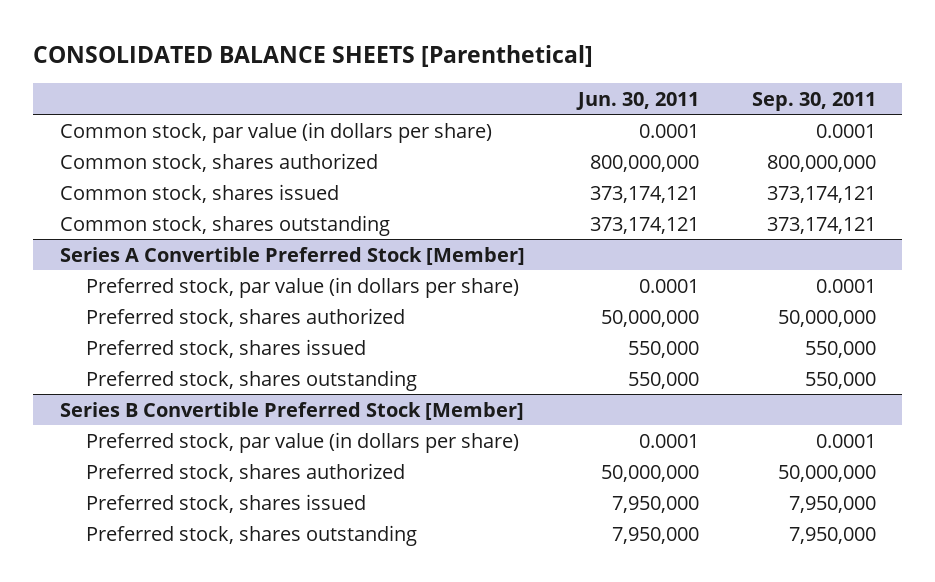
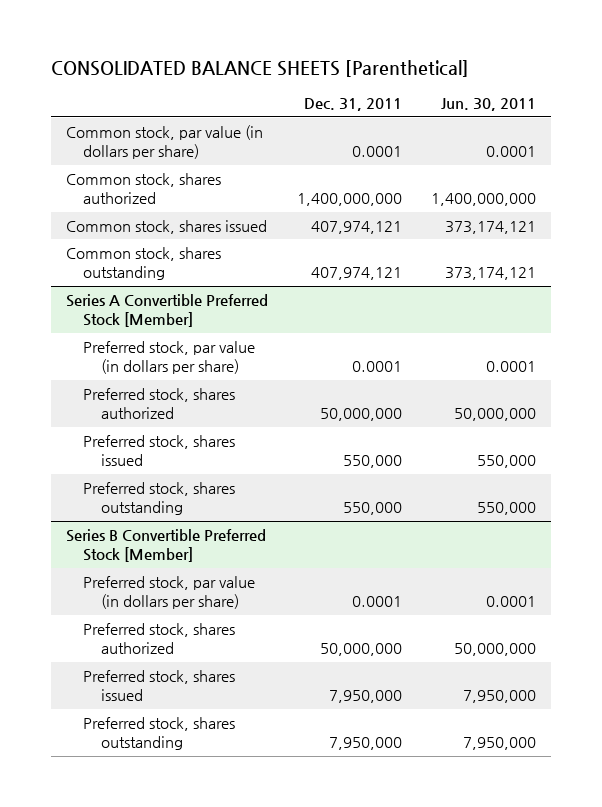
- | Jun. 30, 2011 | Sep. 30, 2011
+ | Dec. 31, 2011 | Jun. 30, 2011
- Common stock, shares authorized | 800,000,000 | 800,000,000
+ Common stock, shares authorized | 1,400,000,000 | 1,400,000,000

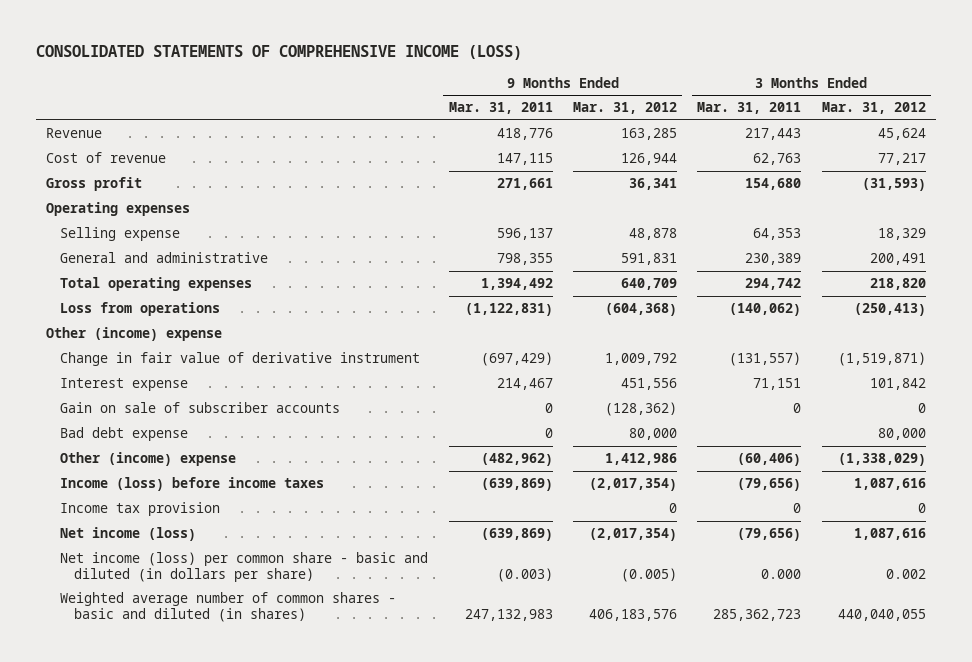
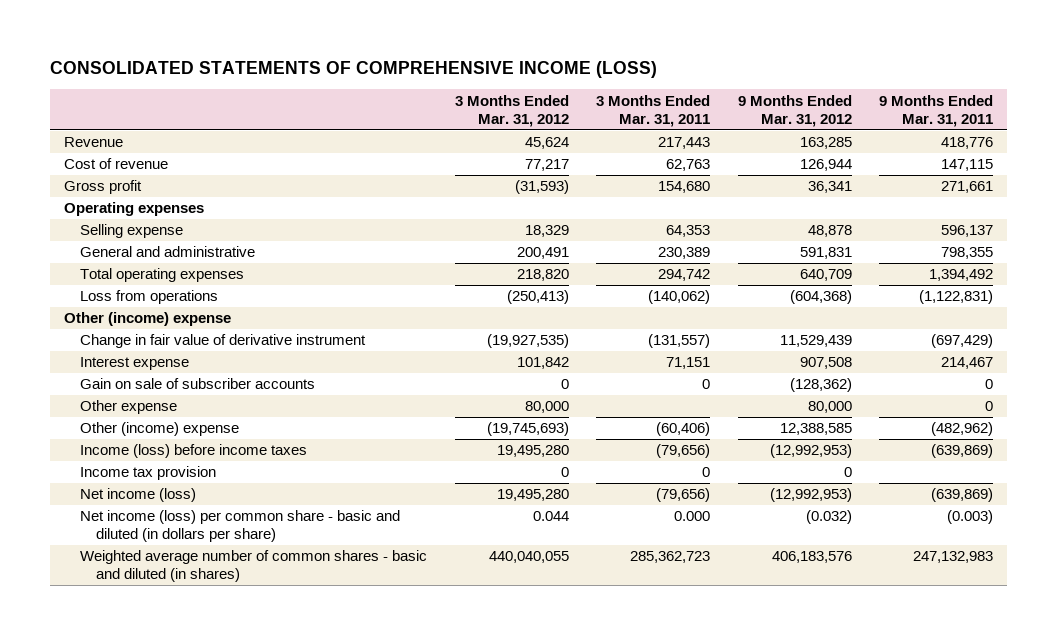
- | 9 Months Ended Mar. 31, 2011 | 9 Months Ended Mar. 31, 2012 | 3 Months Ended Mar. 31, 2011 | 3 Months Ended Mar. 31, 2012
+ | 3 Months Ended Mar. 31, 2012 | 3 Months Ended Mar. 31, 2011 | 9 Months Ended Mar. 31, 2012 | 9 Months Ended Mar. 31, 2011
- Change in fair value of derivative instrument | (697,429) | 1,009,792 | (131,557) | (1,519,871)
- Interest expense | 214,467 | 451,556 | 71,151 | 101,842
+ Change in fair value of derivative instrument | (19,927,535) | (131,557) | 11,529,439 | (697,429)
+ Interest expense | 101,842 | 71,151 | 907,508 | 214,467
- Bad debt expense | 0 | 80,000 | | 80,000
- Other (income) expense | (482,962) | 1,412,986 | (60,406) | (1,338,029)
- Income (loss) before income taxes | (639,869) | (2,017,354) | (79,656) | 1,087,616
+ Other expense | 80,000 | | 80,000 | 0
+ Other (income) expense | (19,745,693) | (60,406) | 12,388,585 | (482,962)
+ Income (loss) before income taxes | 19,495,280 | (79,656) | (12,992,953) | (639,869)
- Net income (loss) | (639,869) | (2,017,354) | (79,656) | 1,087,616
- Net income (loss) per common share - basic and diluted (in dollars per share) | (0.003) | (0.005) | 0.000 | 0.002
+ Net income (loss) | 19,495,280 | (79,656) | (12,992,953) | (639,869)
+ Net income (loss) per common share - basic and diluted (in dollars per share) | 0.044 | 0.000 | (0.032) | (0.003)

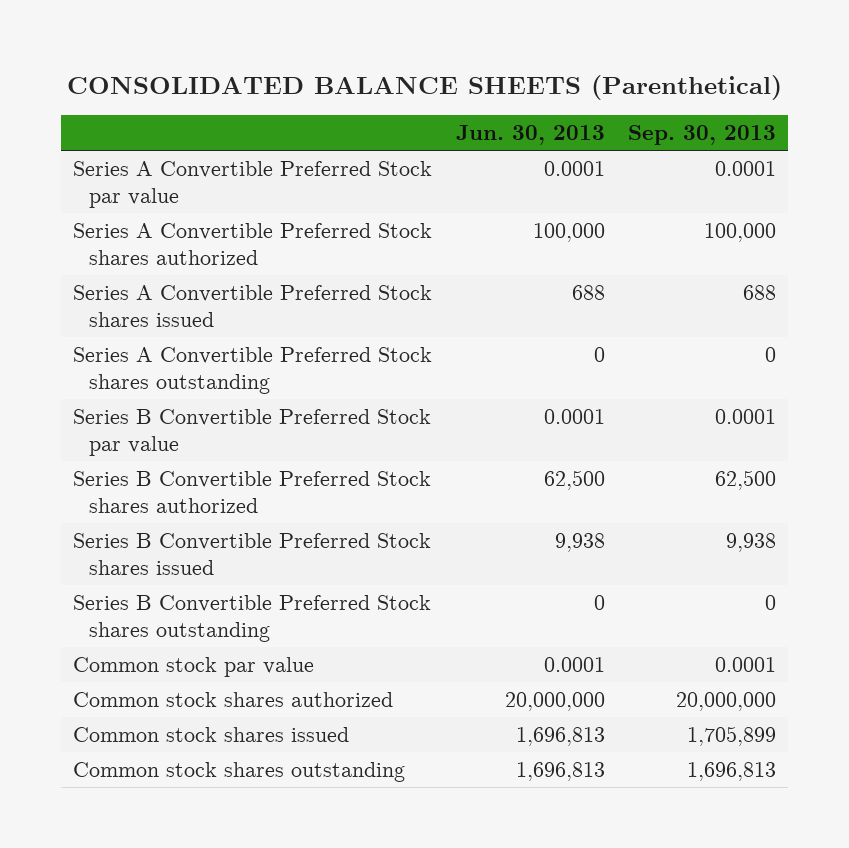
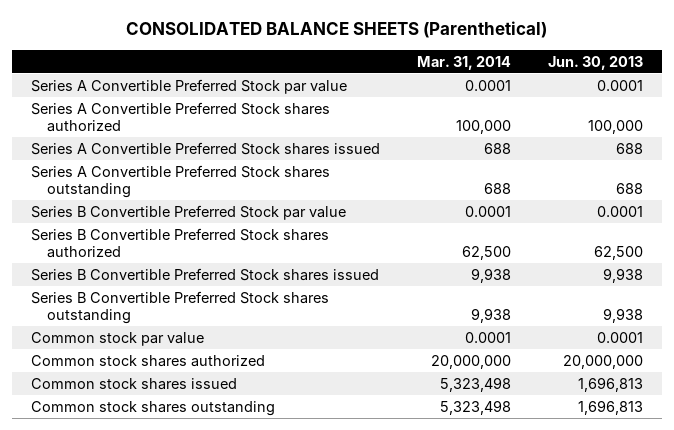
- | Jun. 30, 2013 | Sep. 30, 2013
+ | Mar. 31, 2014 | Jun. 30, 2013
- Series A Convertible Preferred Stock shares outstanding | 0 | 0
+ Series A Convertible Preferred Stock shares outstanding | 688 | 688
- Series B Convertible Preferred Stock shares outstanding | 0 | 0
+ Series B Convertible Preferred Stock shares outstanding | 9,938 | 9,938

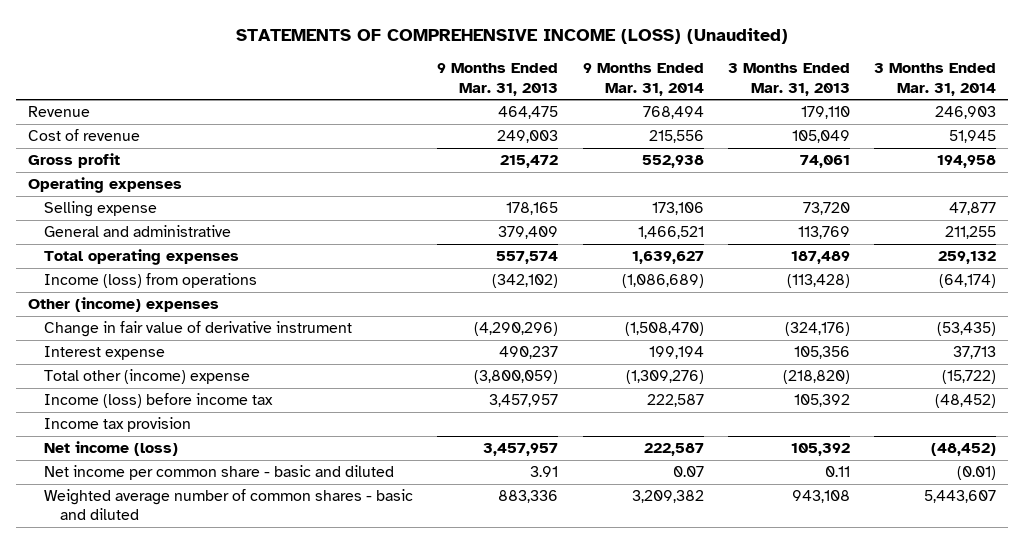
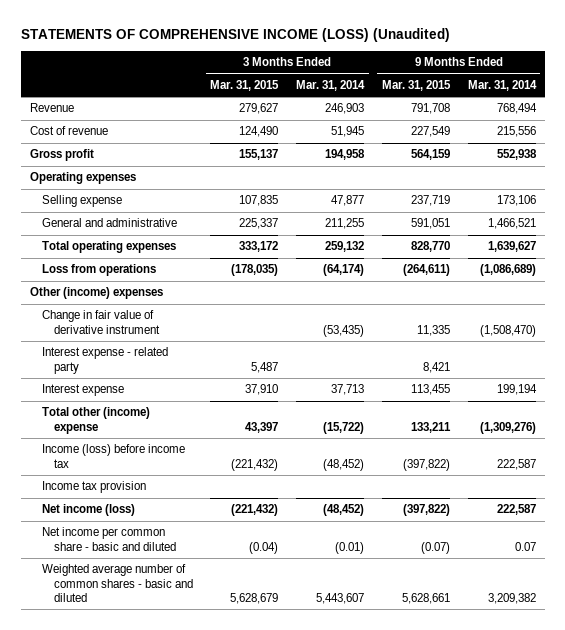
- | 9 Months Ended Mar. 31, 2013 | 9 Months Ended Mar. 31, 2014 | 3 Months Ended Mar. 31, 2013 | 3 Months Ended Mar. 31, 2014
+ | 3 Months Ended Mar. 31, 2015 | 3 Months Ended Mar. 31, 2014 | 9 Months Ended Mar. 31, 2015 | 9 Months Ended Mar. 31, 2014
- Income (loss) from operations | (342,102) | (1,086,689) | (113,428) | (64,174)
+ Loss from operations | (178,035) | (64,174) | (264,611) | (1,086,689)
+ Interest expense - related party | 5,487 | | 8,421 |

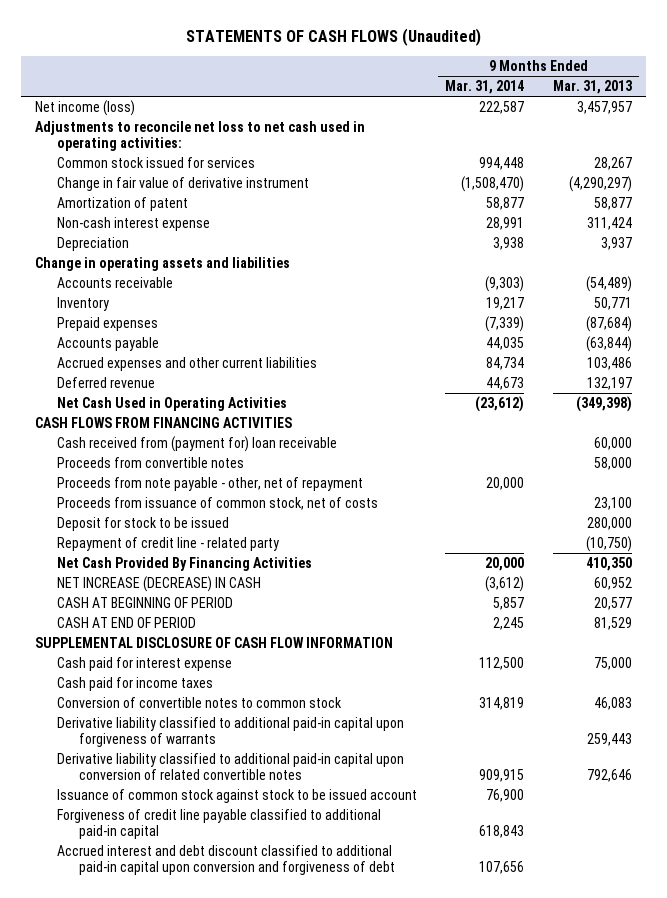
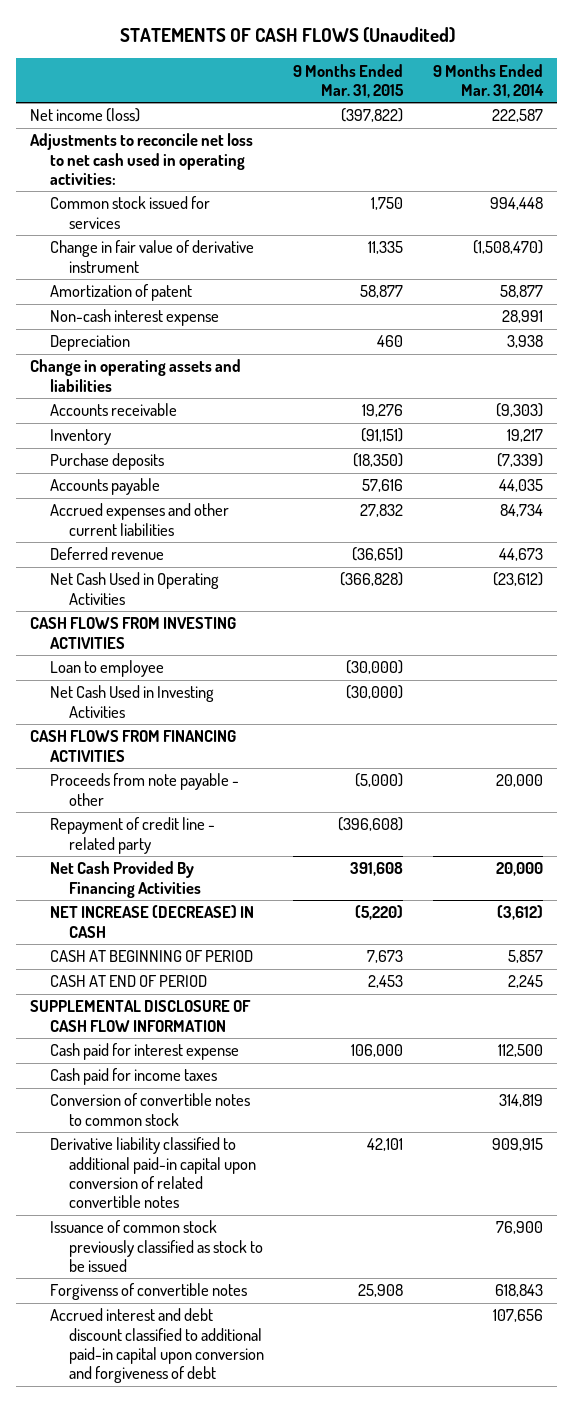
- | 9 Months Ended Mar. 31, 2014 | 9 Months Ended Mar. 31, 2013
+ | 9 Months Ended Mar. 31, 2015 | 9 Months Ended Mar. 31, 2014
- Prepaid expenses | (7,339) | (87,684)
+ Purchase deposits | (18,350) | (7,339)
+ CASH FLOWS FROM INVESTING ACTIVITIES
+ Loan to employee | (30,000) |
+ Net Cash Used in Investing Activities | (30,000) |
- Cash received from (payment for) loan receivable | | 60,000
- Proceeds from convertible notes | | 58,000
- Proceeds from note payable - other, net of repayment | 20,000 |
- Proceeds from issuance of common stock, net of costs | | 23,100
- Deposit for stock to be issued | | 280,000
+ Proceeds from note payable - other | (5,000) | 20,000
- Derivative liability classified to additional paid-in capital upon forgiveness of warrants | | 259,443
- Issuance of common stock against stock to be issued account | 76,900 |
- Forgiveness of credit line payable classified to additional paid-in capital | 618,843 |
+ Issuance of common stock previously classified as stock to be issued | | 76,900
+ Forgivenss of convertible notes | 25,908 | 618,843

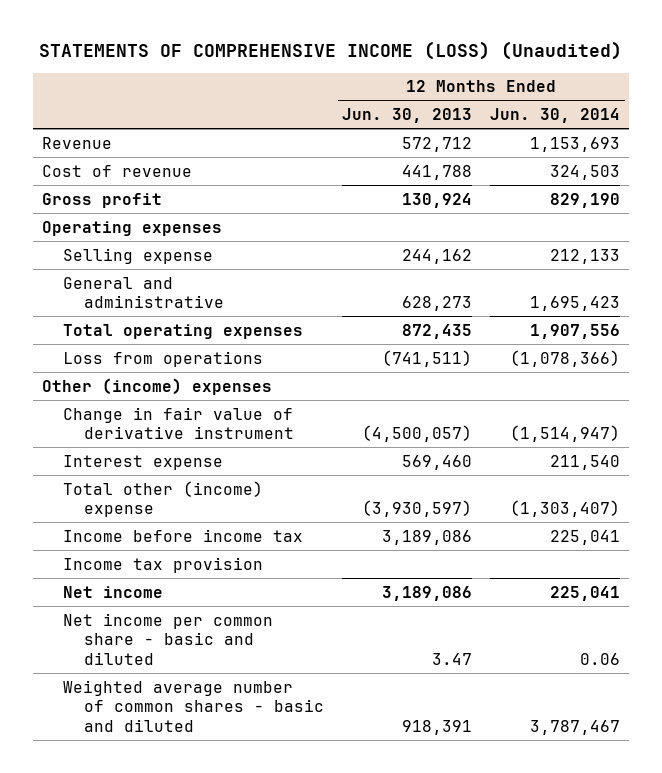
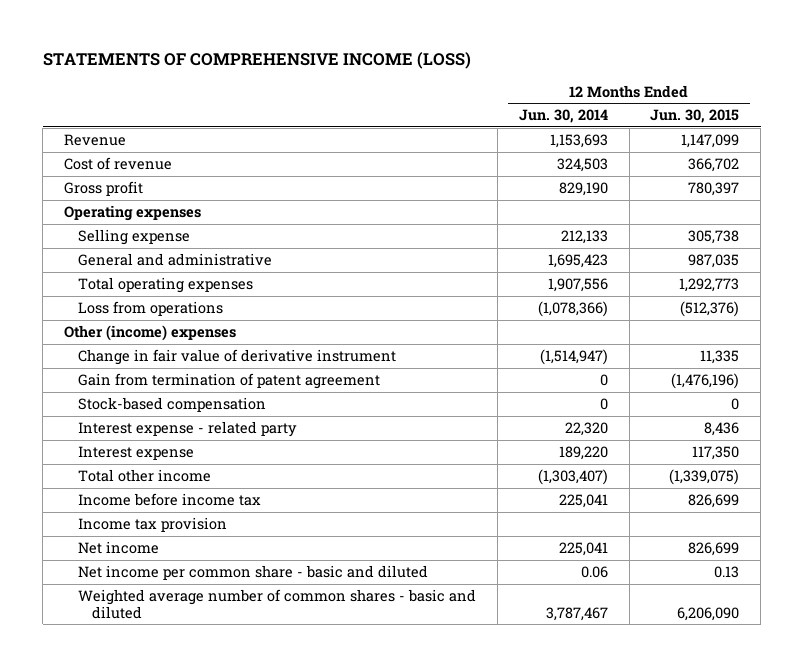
- STATEMENTS OF COMPREHENSIVE INCOME (LOSS) (Unaudited)
+ STATEMENTS OF COMPREHENSIVE INCOME (LOSS)
- | 12 Months Ended Jun. 30, 2013 | 12 Months Ended Jun. 30, 2014
+ | 12 Months Ended Jun. 30, 2014 | 12 Months Ended Jun. 30, 2015
- Interest expense | 569,460 | 211,540
- Total other (income) expense | (3,930,597) | (1,303,407)
+ Gain from termination of patent agreement | 0 | (1,476,196)
+ Stock-based compensation | 0 | 0
+ Interest expense - related party | 22,320 | 8,436
+ Interest expense | 189,220 | 117,350
+ Total other income | (1,303,407) | (1,339,075)

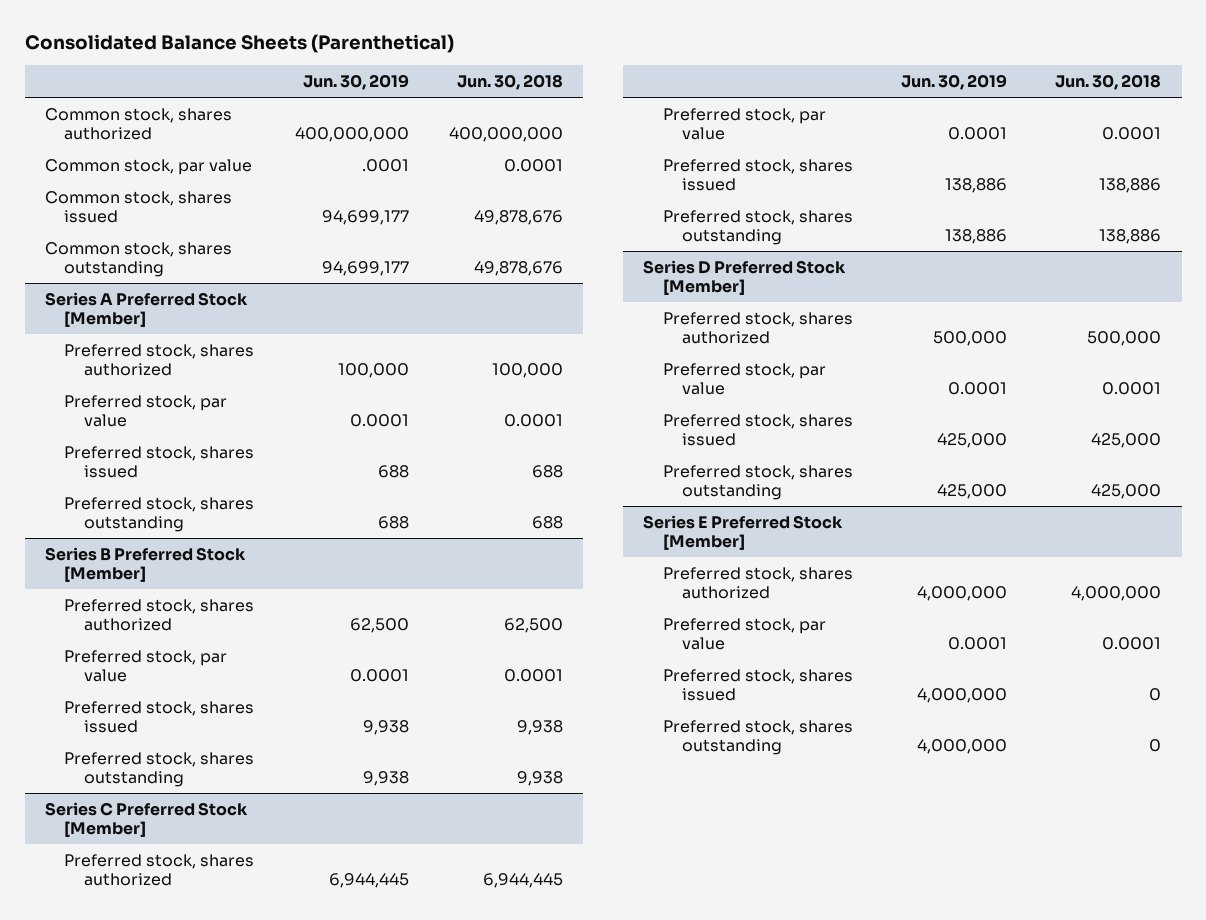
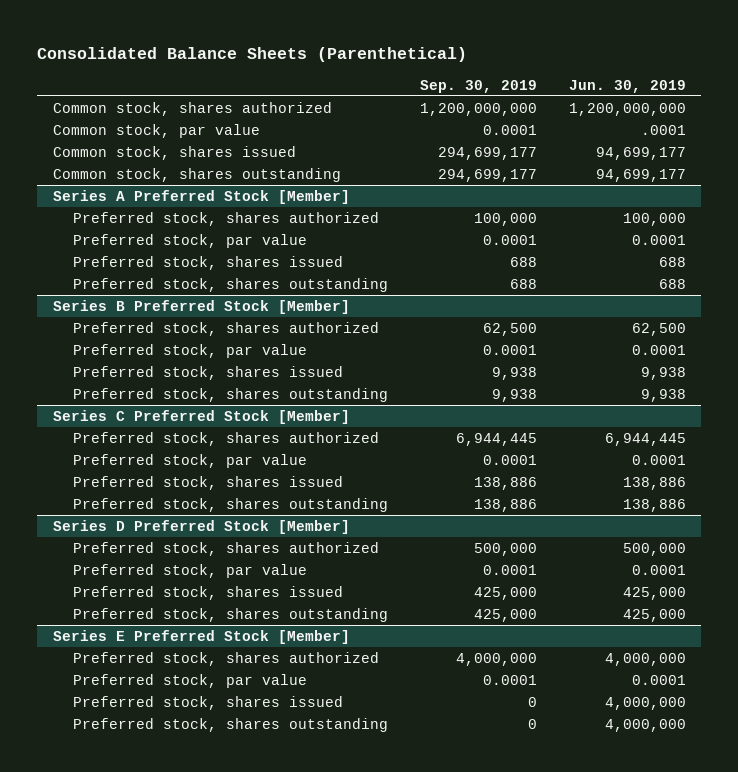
- | Jun. 30, 2019 | Jun. 30, 2018
+ | Sep. 30, 2019 | Jun. 30, 2019
- Common stock, shares authorized | 400,000,000 | 400,000,000
+ Common stock, shares authorized | 1,200,000,000 | 1,200,000,000

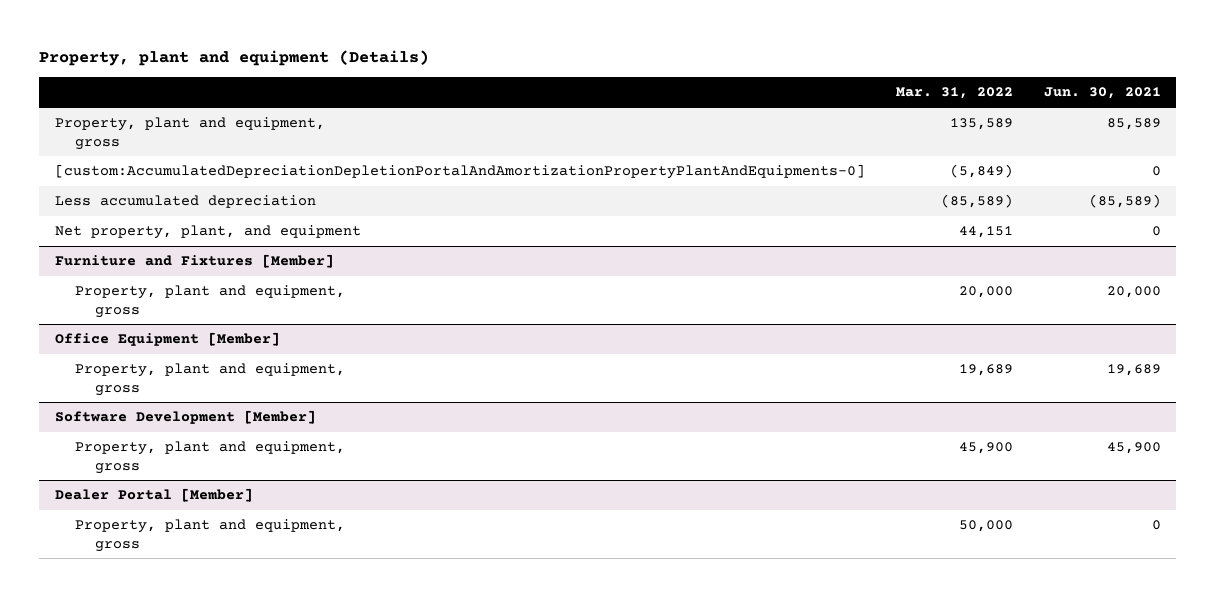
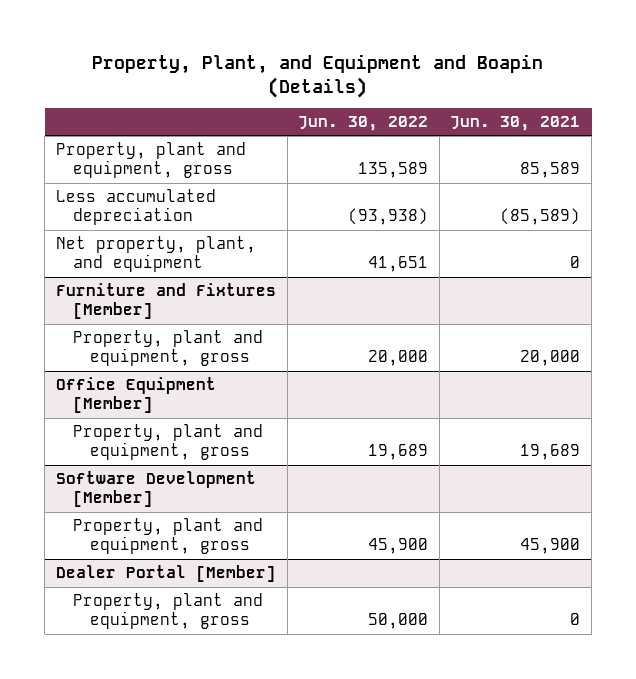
- Property, plant and equipment (Details)
+ Property, Plant, and Equipment and Boapin (Details)
- | Mar. 31, 2022 | Jun. 30, 2021
+ | Jun. 30, 2022 | Jun. 30, 2021
- [custom:AccumulatedDepreciationDepletionPortalAndAmortizationPropertyPlantAndEquipments-0] | (5,849) | 0

